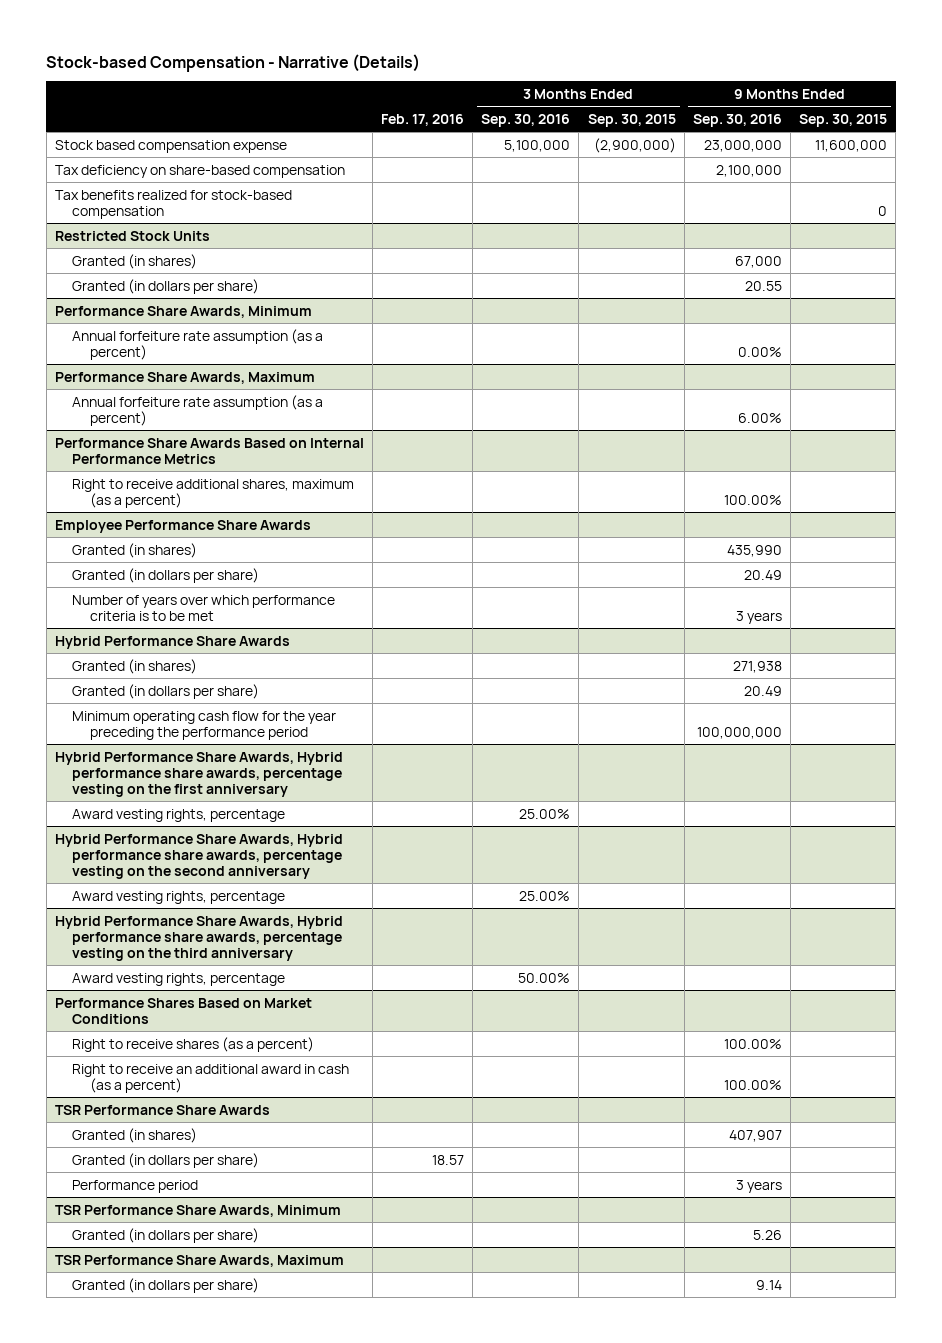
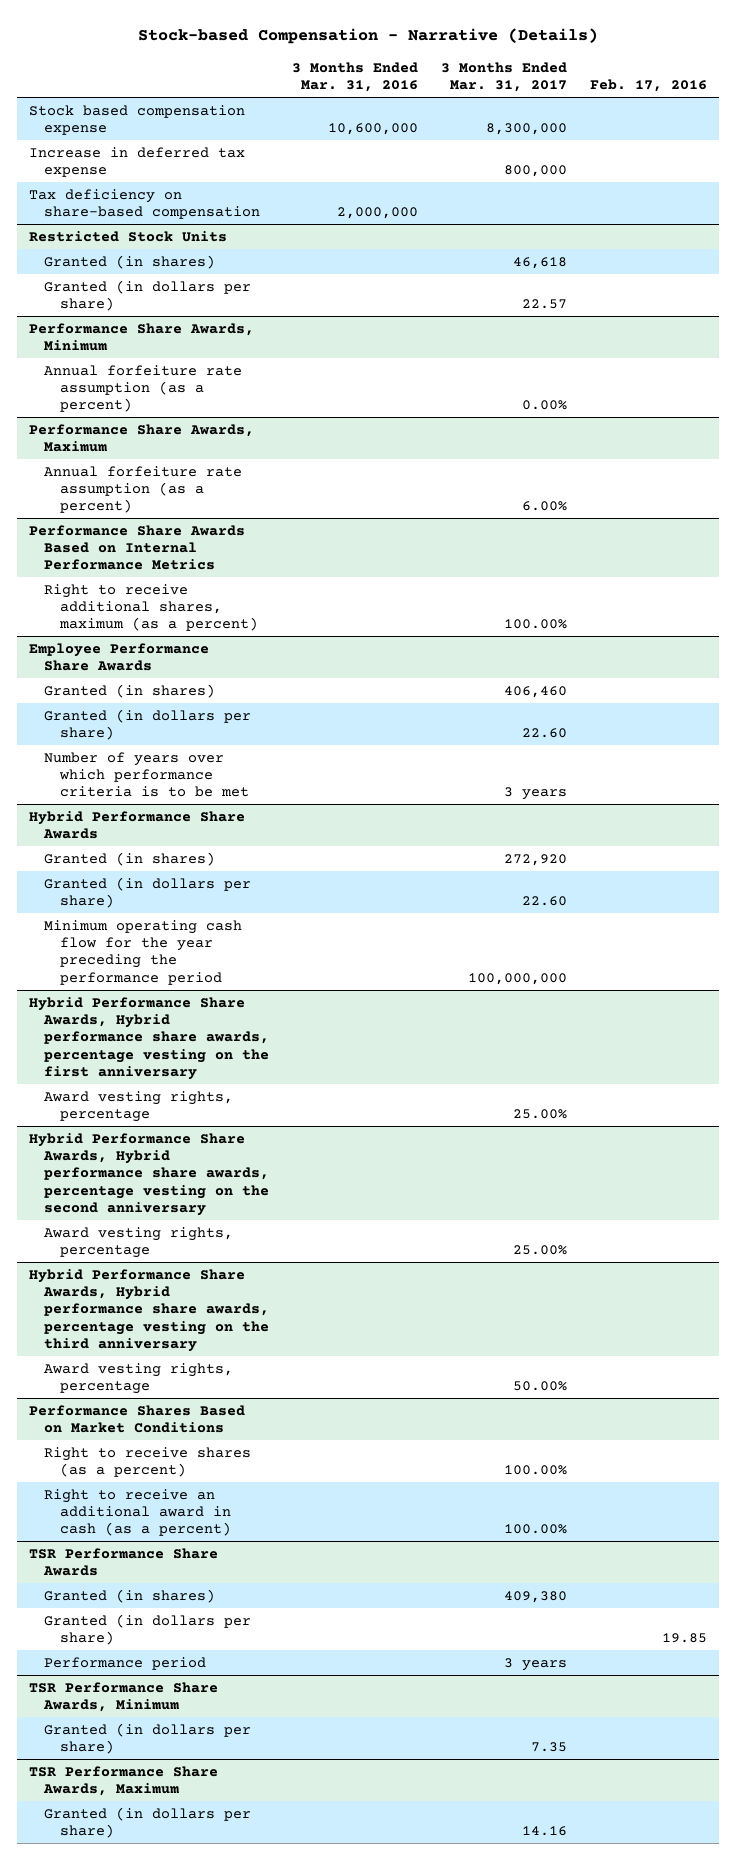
- | Feb. 17, 2016 | 3 Months Ended Sep. 30, 2016 | 3 Months Ended Sep. 30, 2015 | 9 Months Ended Sep. 30, 2016 | 9 Months Ended Sep. 30, 2015
+ | 3 Months Ended Mar. 31, 2016 | 3 Months Ended Mar. 31, 2017 | Feb. 17, 2016
+ Increase in deferred tax expense | | 800,000 |
- Tax benefits realized for stock-based compensation | | | | | 0
@ TSR Performance Share Awards
- Granted (in dollars per share) | 18.57 | | | |
+ Granted (in dollars per share) | | | 19.85

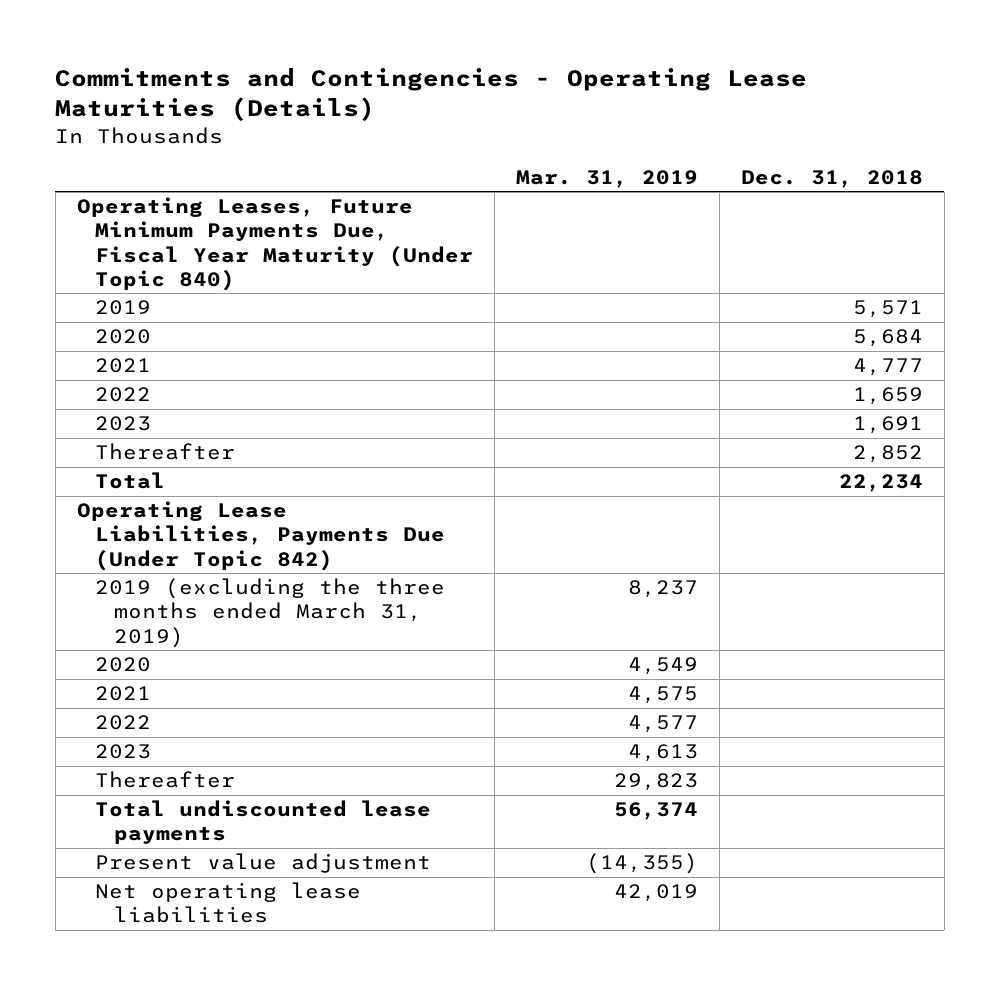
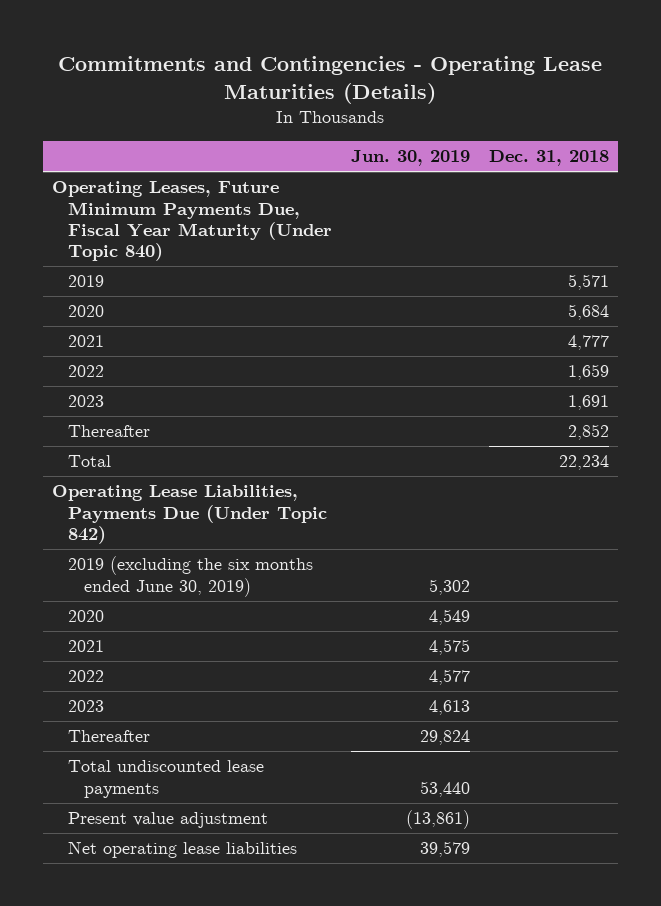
- | Mar. 31, 2019 | Dec. 31, 2018
+ | Jun. 30, 2019 | Dec. 31, 2018
- 2019 (excluding the three months ended March 31, 2019) | 8,237 |
+ 2019 (excluding the six months ended June 30, 2019) | 5,302 |

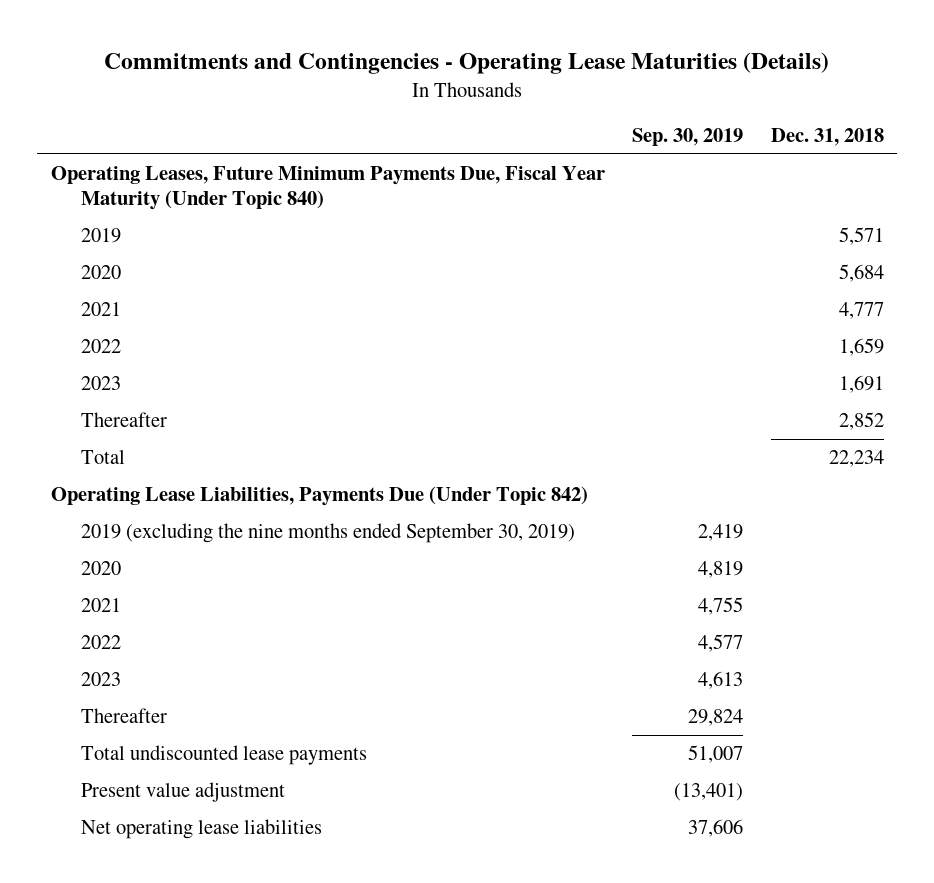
- | Jun. 30, 2019 | Dec. 31, 2018
+ | Sep. 30, 2019 | Dec. 31, 2018
- 2019 (excluding the six months ended June 30, 2019) | 5,302 |
+ 2019 (excluding the nine months ended September 30, 2019) | 2,419 |

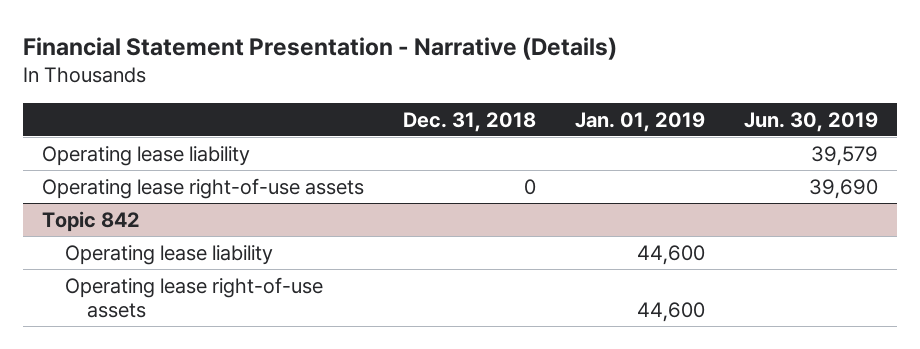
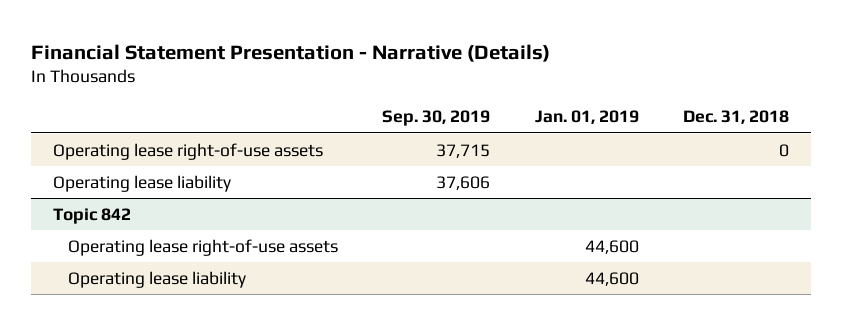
- | Dec. 31, 2018 | Jan. 01, 2019 | Jun. 30, 2019
+ | Sep. 30, 2019 | Jan. 01, 2019 | Dec. 31, 2018
moved down: Operating lease liability | 37,606 | |
@ Topic 842
moved down: Operating lease liability | | 44,600 |

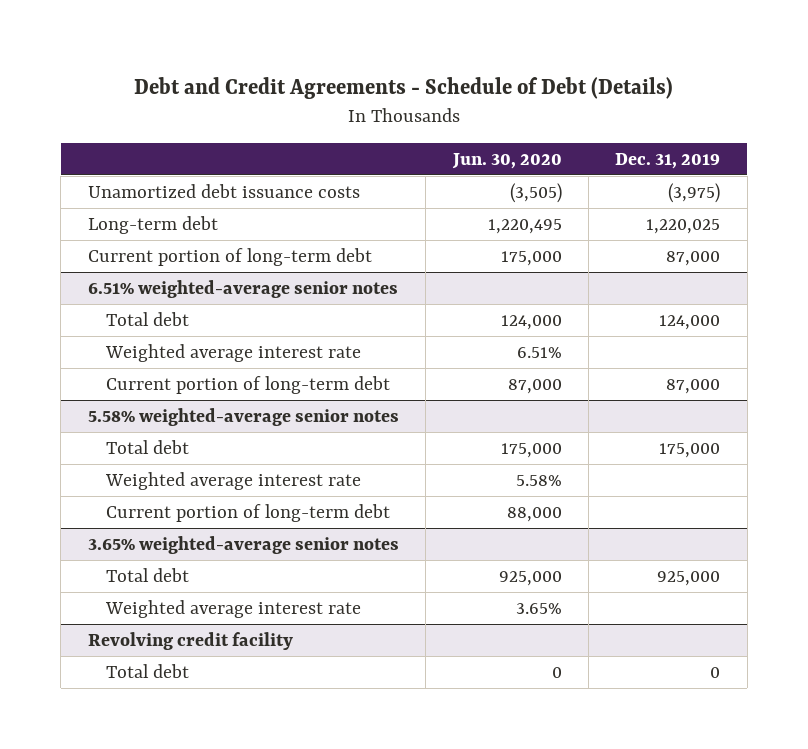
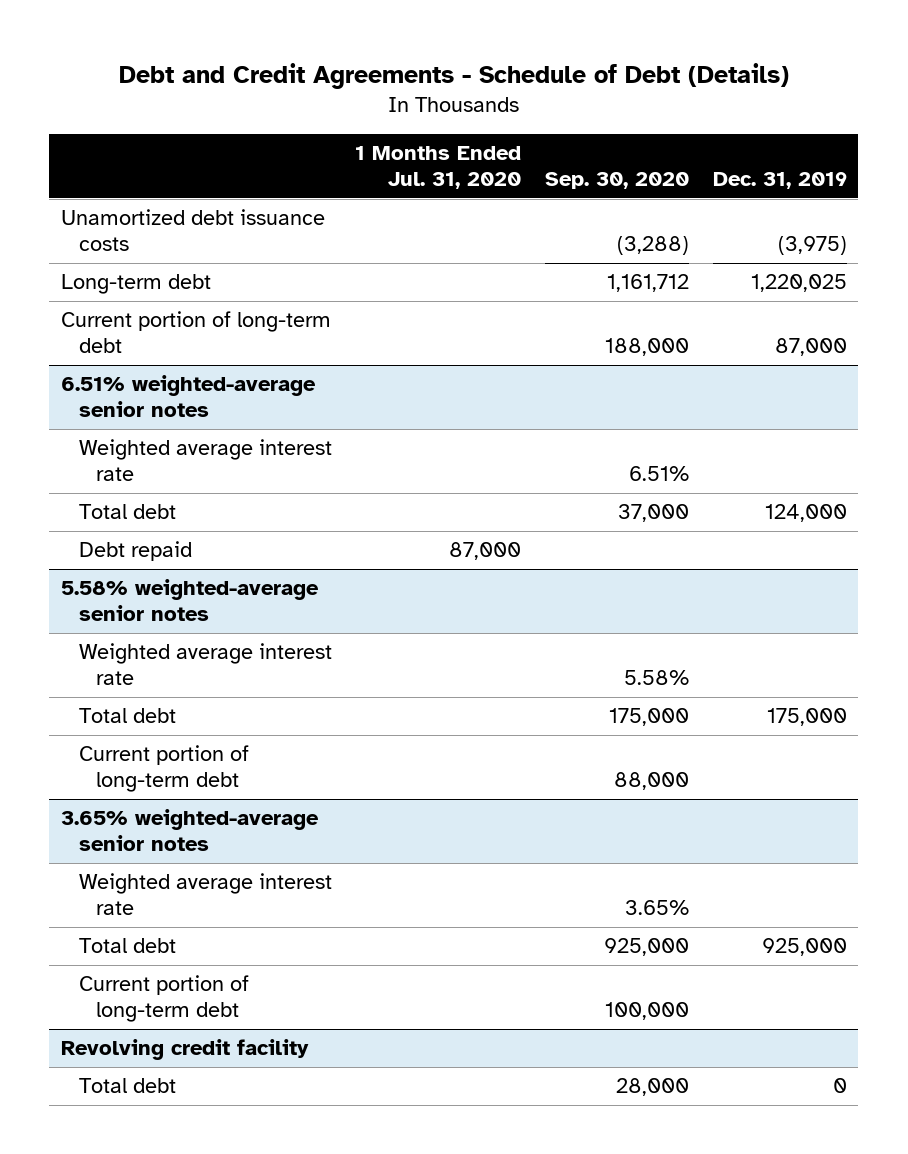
- | Jun. 30, 2020 | Dec. 31, 2019
+ | 1 Months Ended Jul. 31, 2020 | Sep. 30, 2020 | Dec. 31, 2019
@ 6.51% weighted-average senior notes
- Current portion of long-term debt | 87,000 | 87,000
moved down: Total debt | | 37,000 | 124,000
+ Debt repaid | 87,000 | |
@ 5.58% weighted-average senior notes
moved down: Total debt | | 175,000 | 175,000
@ 3.65% weighted-average senior notes
moved down: Total debt | | 925,000 | 925,000
+ Current portion of long-term debt | | 100,000 |

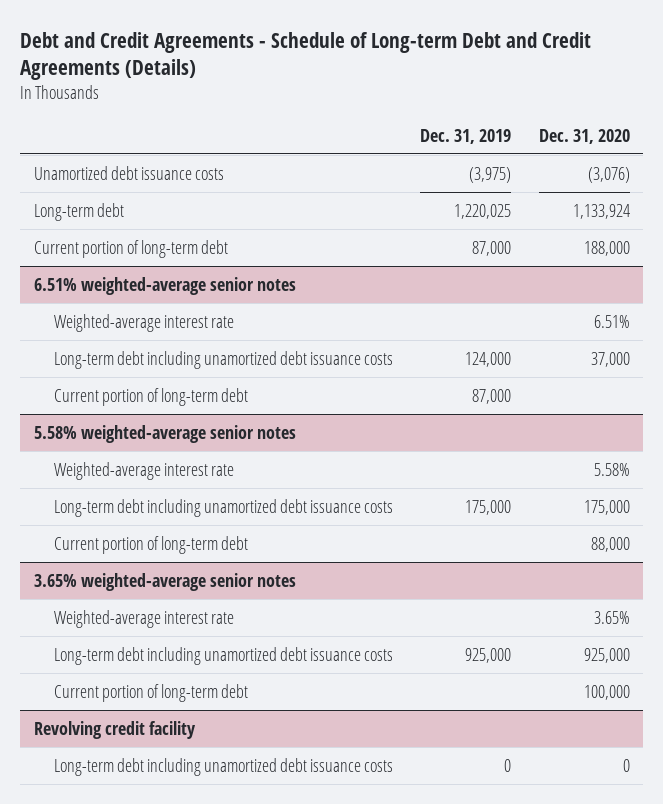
- Debt and Credit Agreements - Schedule of Debt (Details)
+ Debt and Credit Agreements - Schedule of Long-term Debt and Credit Agreements (Details)
- | 1 Months Ended Jul. 31, 2020 | Sep. 30, 2020 | Dec. 31, 2019
+ | Dec. 31, 2019 | Dec. 31, 2020
@ 6.51% weighted-average senior notes
- Weighted average interest rate | | 6.51% |
- Total debt | | 37,000 | 124,000
- Debt repaid | 87,000 | |
+ Weighted-average interest rate | | 6.51%
+ Long-term debt including unamortized debt issuance costs | 124,000 | 37,000
+ Current portion of long-term debt | 87,000 |
@ 5.58% weighted-average senior notes
- Weighted average interest rate | | 5.58% |
- Total debt | | 175,000 | 175,000
+ Weighted-average interest rate | | 5.58%
+ Long-term debt including unamortized debt issuance costs | 175,000 | 175,000
@ 3.65% weighted-average senior notes
- Weighted average interest rate | | 3.65% |
- Total debt | | 925,000 | 925,000
+ Weighted-average interest rate | | 3.65%
+ Long-term debt including unamortized debt issuance costs | 925,000 | 925,000
@ Revolving credit facility
- Total debt | | 28,000 | 0
+ Long-term debt including unamortized debt issuance costs | 0 | 0

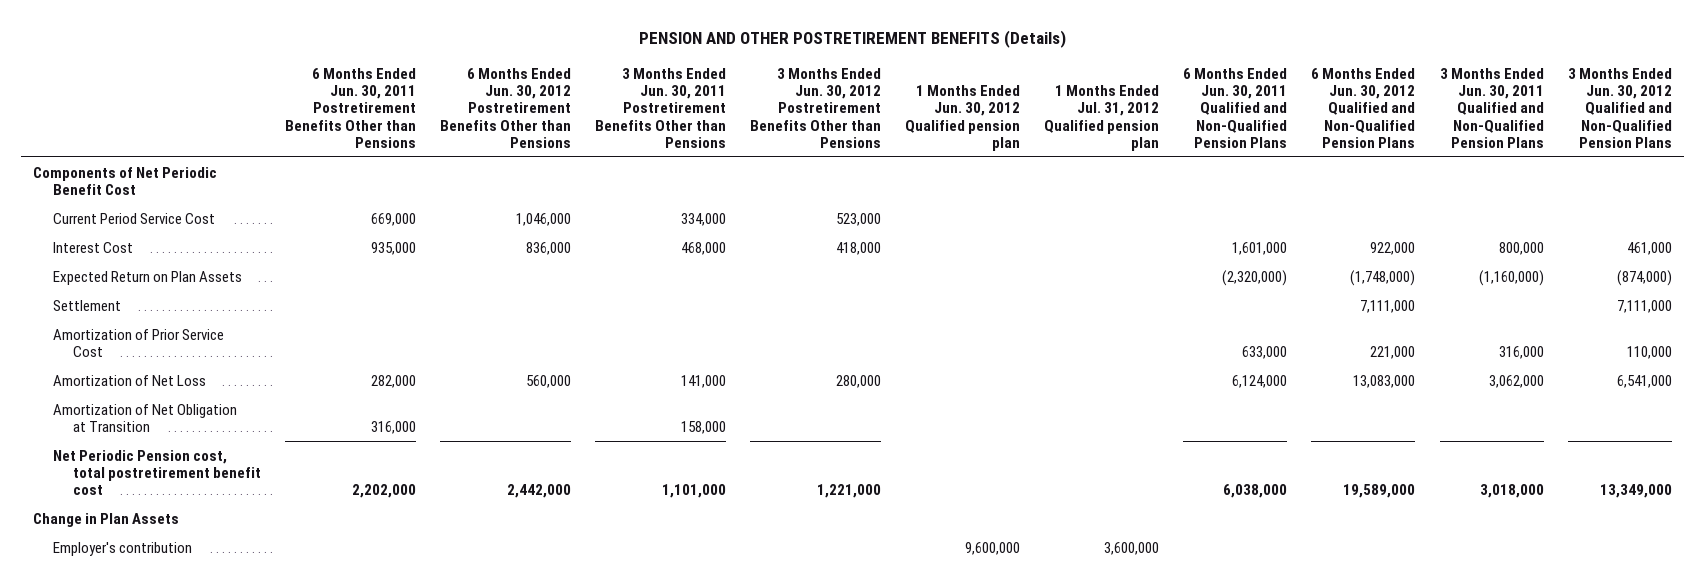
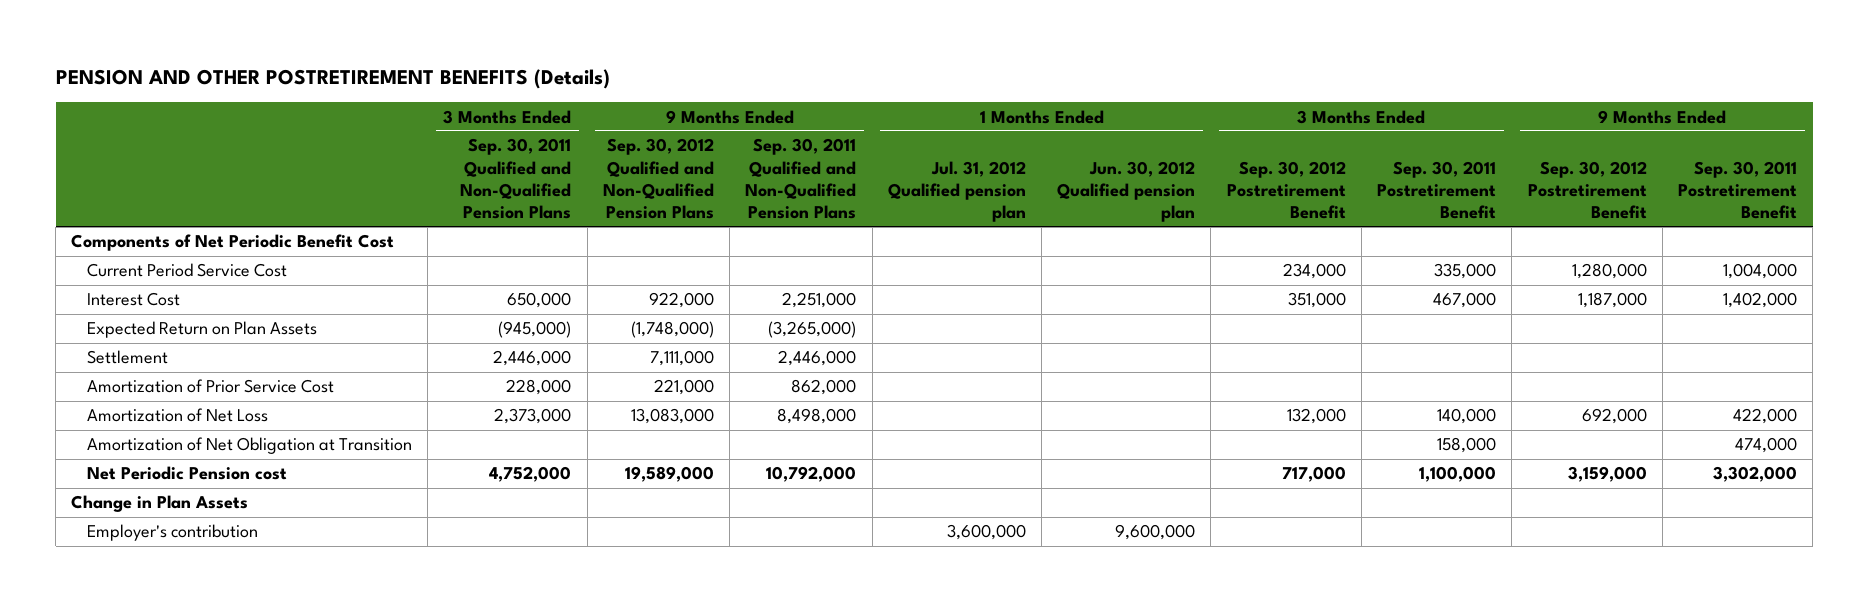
- | 6 Months Ended Jun. 30, 2011 Postretirement Benefits Other than Pensions | 6 Months Ended Jun. 30, 2012 Postretirement Benefits Other than Pensions | 3 Months Ended Jun. 30, 2011 Postretirement Benefits Other than Pensions | 3 Months Ended Jun. 30, 2012 Postretirement Benefits Other than Pensions | 1 Months Ended Jun. 30, 2012 Qualified pension plan | 1 Months Ended Jul. 31, 2012 Qualified pension plan | 6 Months Ended Jun. 30, 2011 Qualified and Non-Qualified Pension Plans | 6 Months Ended Jun. 30, 2012 Qualified and Non-Qualified Pension Plans | 3 Months Ended Jun. 30, 2011 Qualified and Non-Qualified Pension Plans | 3 Months Ended Jun. 30, 2012 Qualified and Non-Qualified Pension Plans
+ | 3 Months Ended Sep. 30, 2011 Qualified and Non-Qualified Pension Plans | 9 Months Ended Sep. 30, 2012 Qualified and Non-Qualified Pension Plans | 9 Months Ended Sep. 30, 2011 Qualified and Non-Qualified Pension Plans | 1 Months Ended Jul. 31, 2012 Qualified pension plan | 1 Months Ended Jun. 30, 2012 Qualified pension plan | 3 Months Ended Sep. 30, 2012 Postretirement Benefit | 3 Months Ended Sep. 30, 2011 Postretirement Benefit | 9 Months Ended Sep. 30, 2012 Postretirement Benefit | 9 Months Ended Sep. 30, 2011 Postretirement Benefit
- Net Periodic Pension cost, total postretirement benefit cost | 2,202,000 | 2,442,000 | 1,101,000 | 1,221,000 | | | 6,038,000 | 19,589,000 | 3,018,000 | 13,349,000
+ Net Periodic Pension cost | 4,752,000 | 19,589,000 | 10,792,000 | | | 717,000 | 1,100,000 | 3,159,000 | 3,302,000

